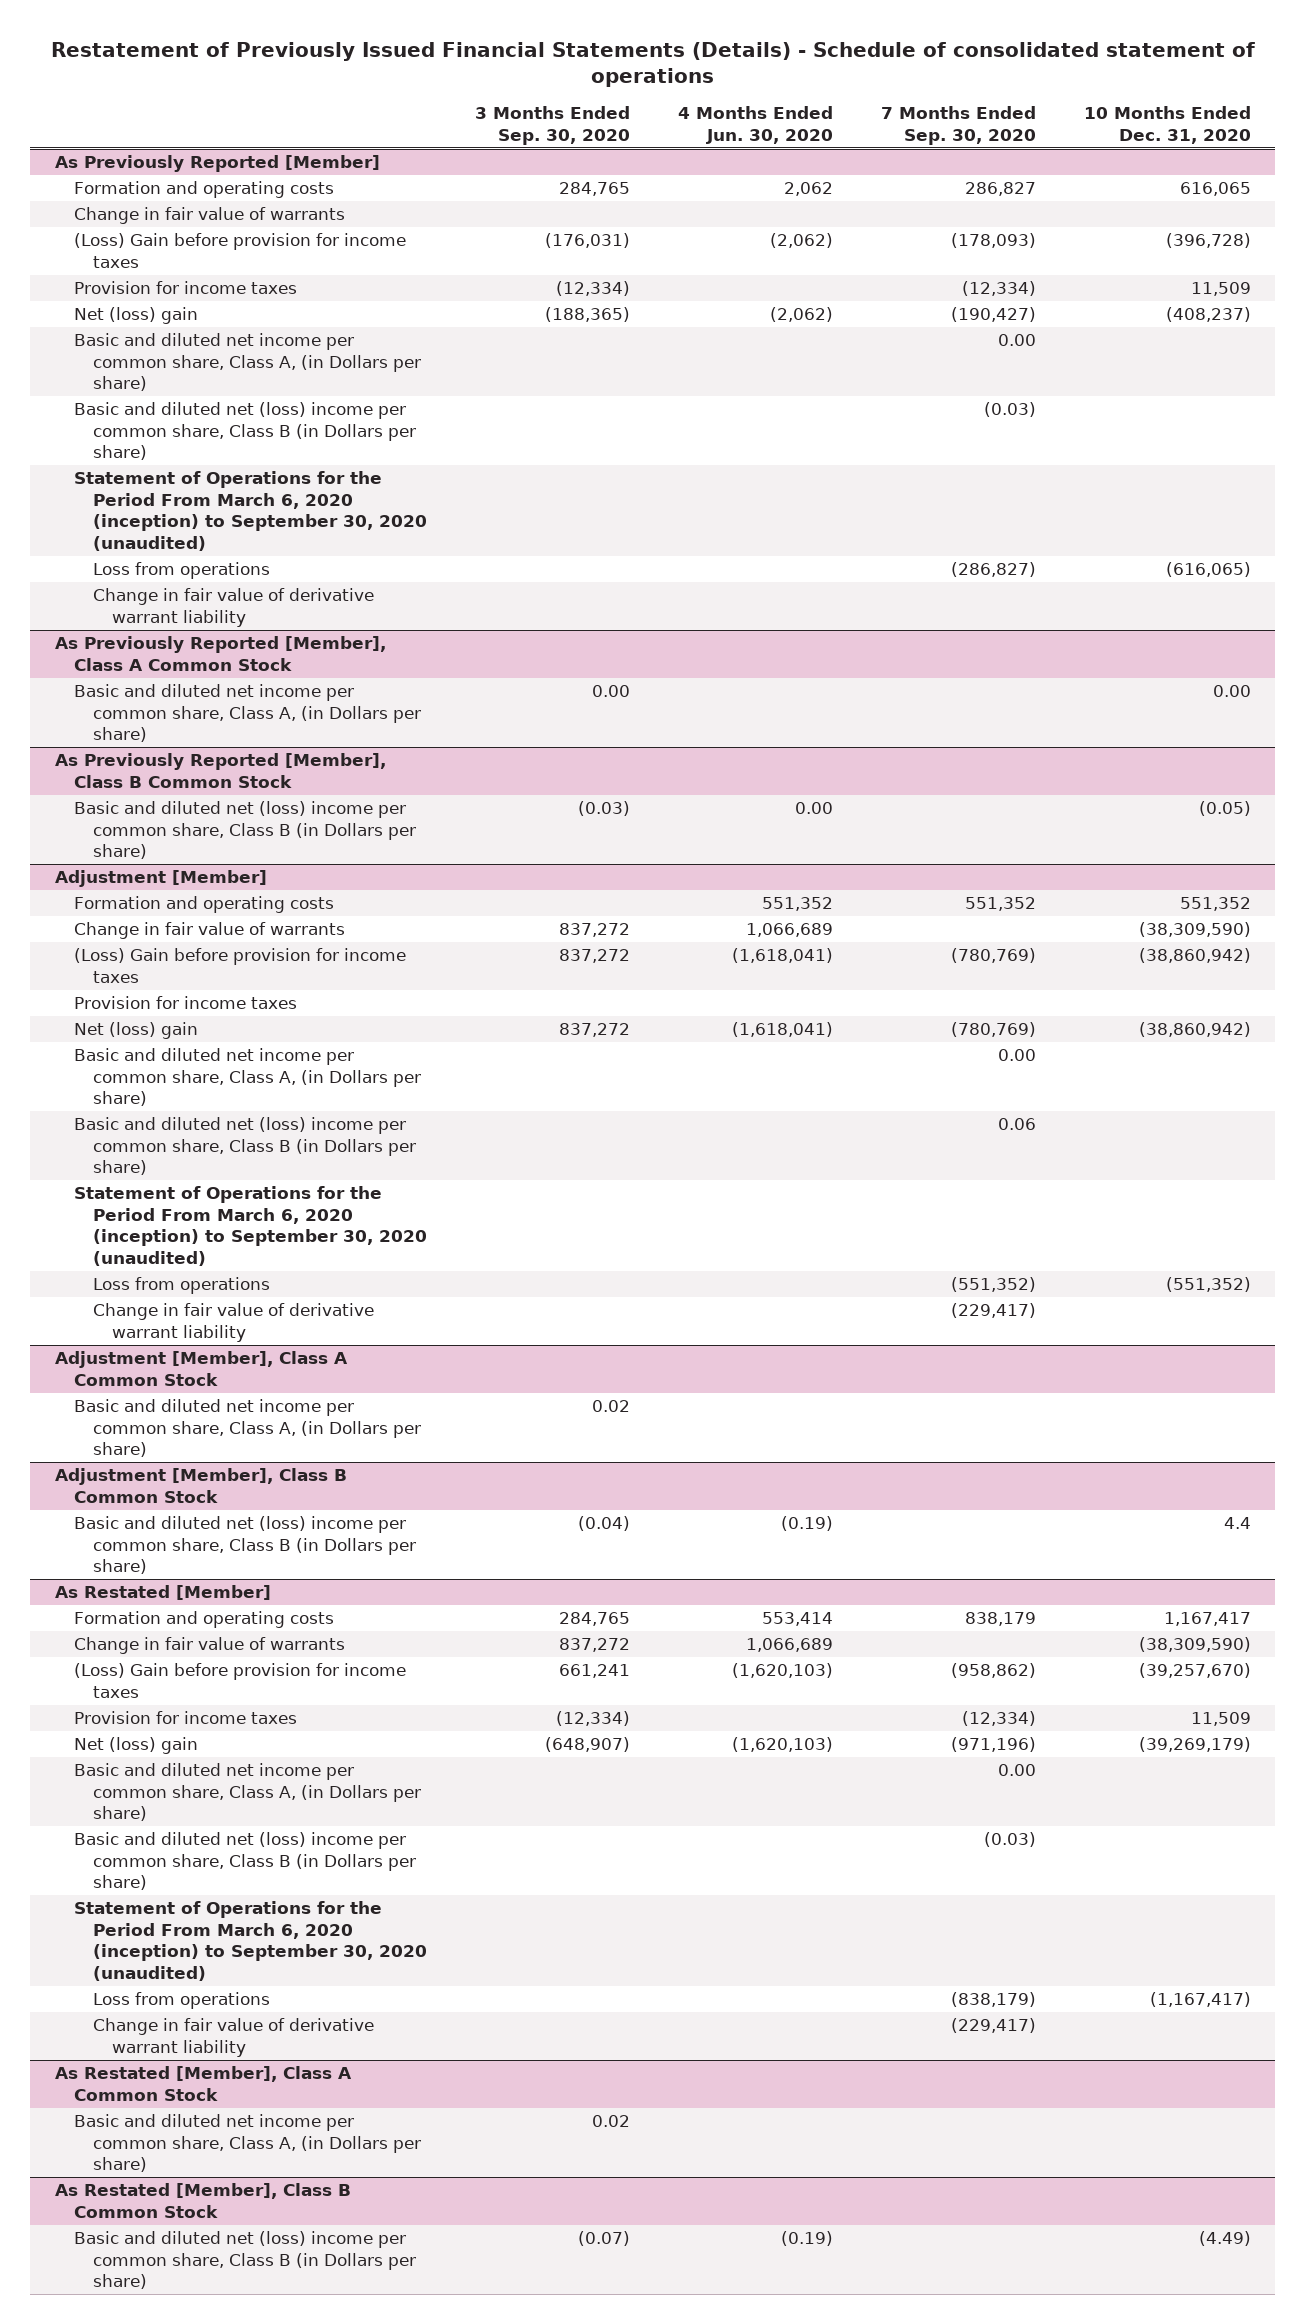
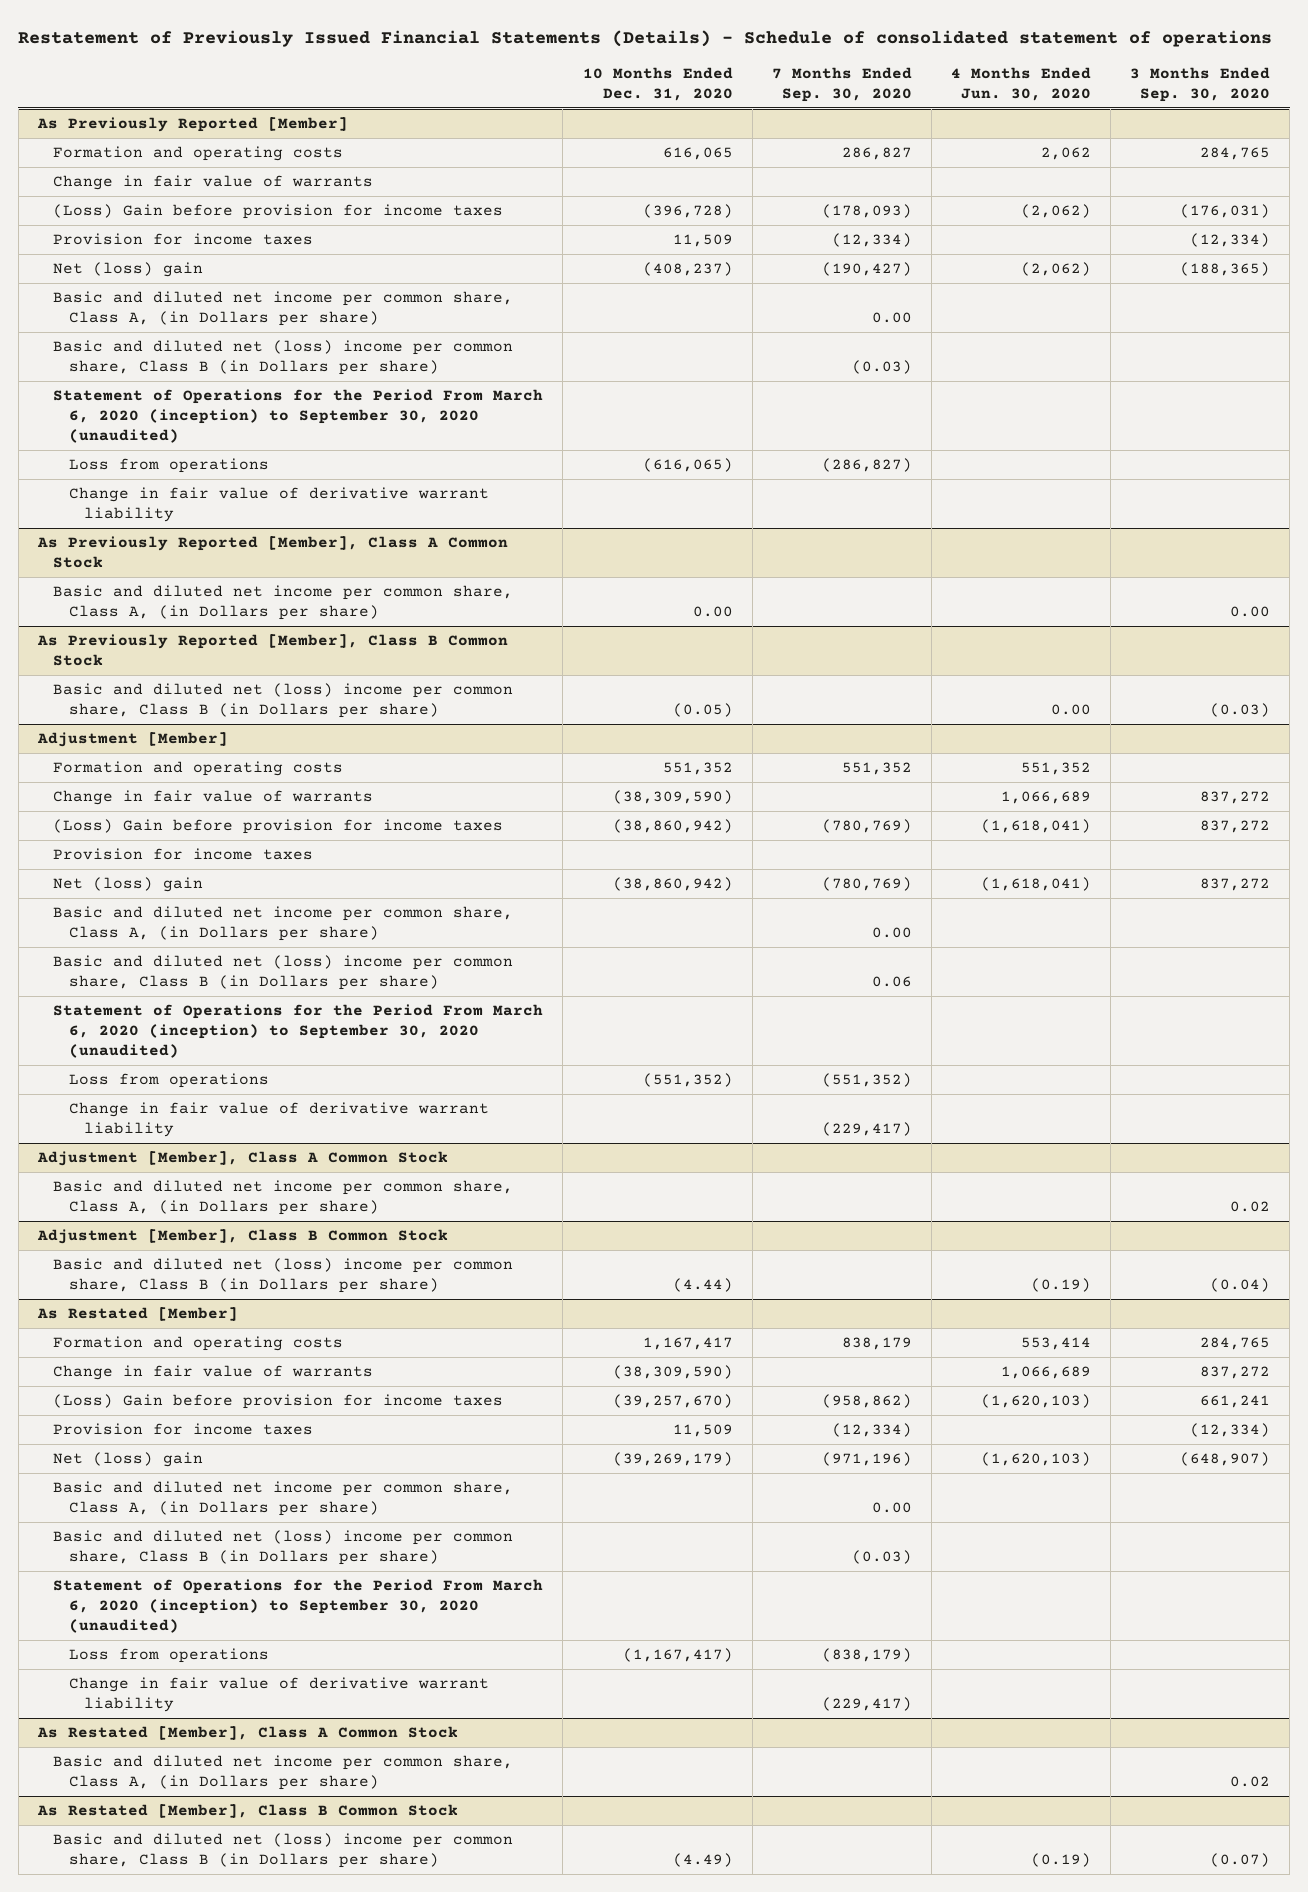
- | 3 Months Ended Sep. 30, 2020 | 4 Months Ended Jun. 30, 2020 | 7 Months Ended Sep. 30, 2020 | 10 Months Ended Dec. 31, 2020
+ | 10 Months Ended Dec. 31, 2020 | 7 Months Ended Sep. 30, 2020 | 4 Months Ended Jun. 30, 2020 | 3 Months Ended Sep. 30, 2020
@ Adjustment [Member], Class B Common Stock
- Basic and diluted net (loss) income per common share, Class B (in Dollars per share) | (0.04) | (0.19) | | 4.4
+ Basic and diluted net (loss) income per common share, Class B (in Dollars per share) | (4.44) | | (0.19) | (0.04)

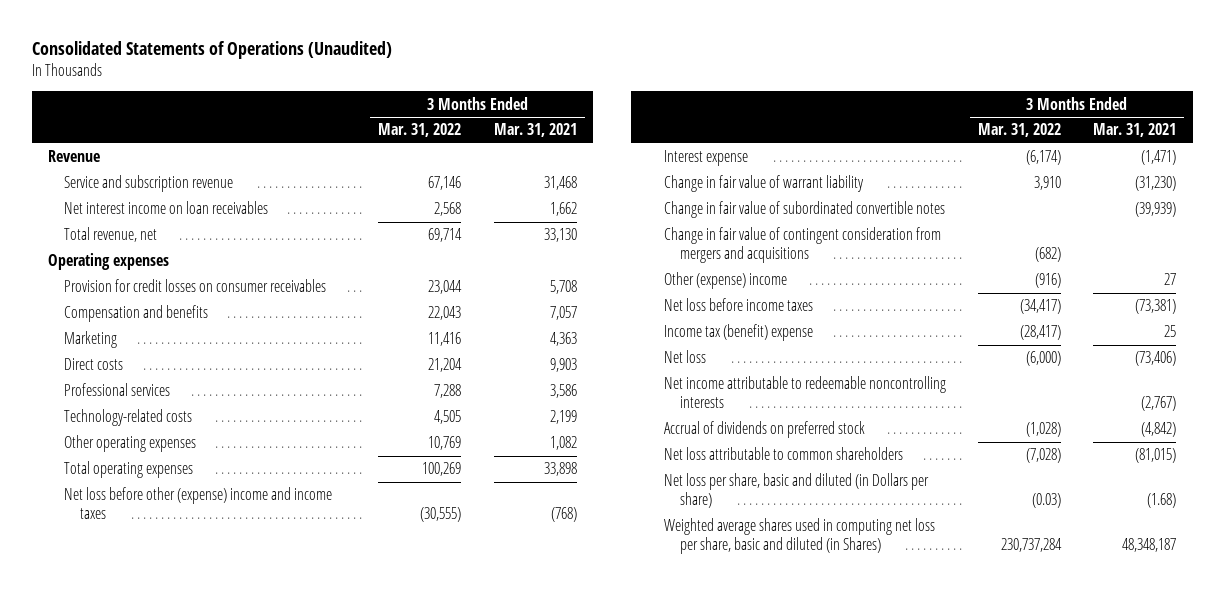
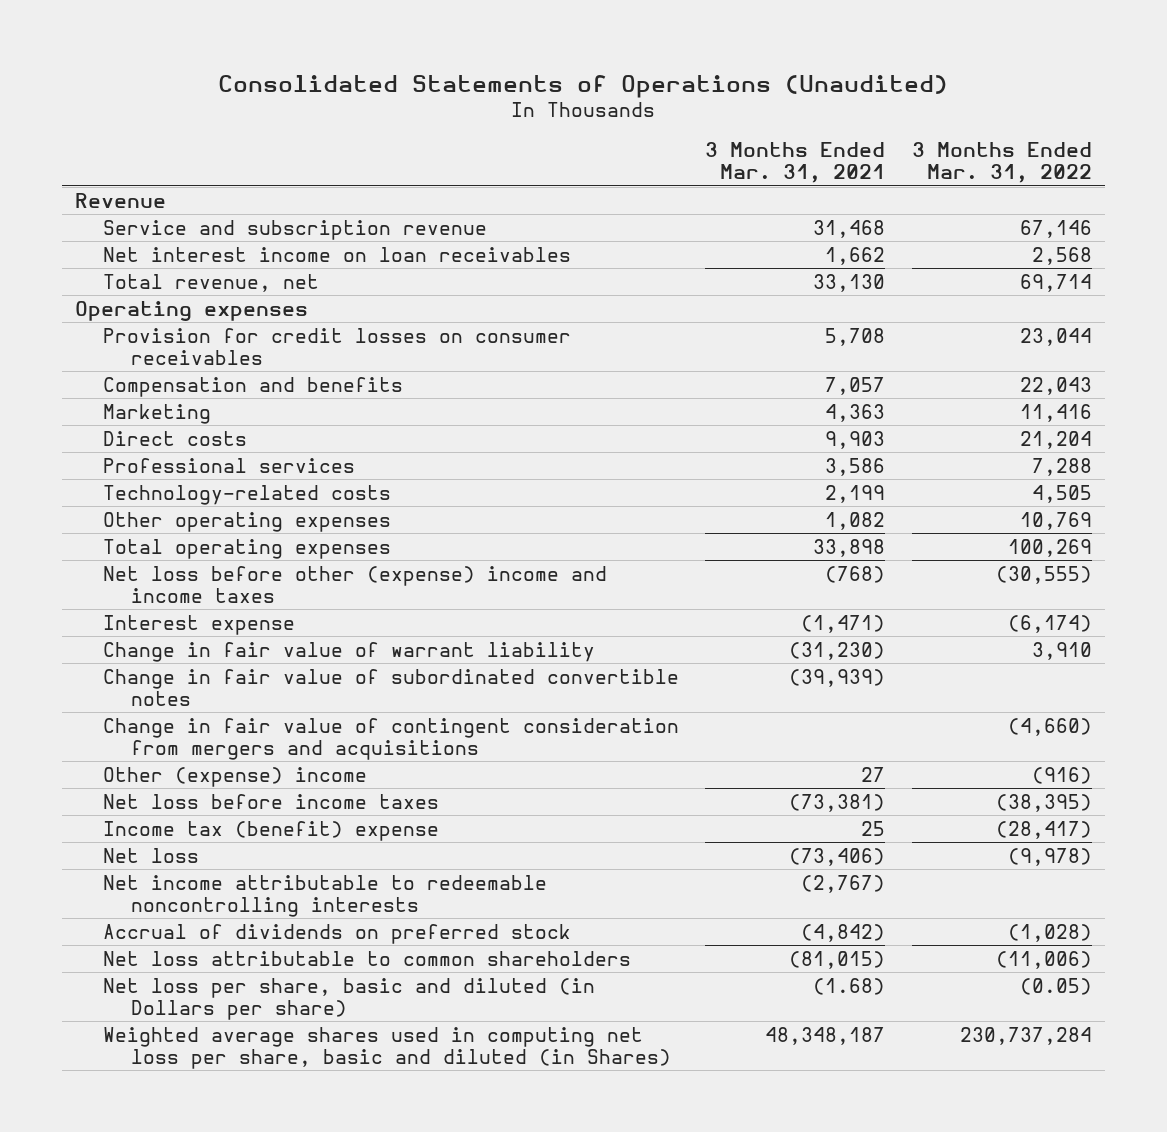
- | 3 Months Ended Mar. 31, 2022 | 3 Months Ended Mar. 31, 2021
+ | 3 Months Ended Mar. 31, 2021 | 3 Months Ended Mar. 31, 2022
- Change in fair value of contingent consideration from mergers and acquisitions | (682) |
+ Change in fair value of contingent consideration from mergers and acquisitions | | (4,660)
- Net loss before income taxes | (34,417) | (73,381)
+ Net loss before income taxes | (73,381) | (38,395)
- Net loss | (6,000) | (73,406)
+ Net loss | (73,406) | (9,978)
- Net loss attributable to common shareholders | (7,028) | (81,015)
- Net loss per share, basic and diluted (in Dollars per share) | (0.03) | (1.68)
+ Net loss attributable to common shareholders | (81,015) | (11,006)
+ Net loss per share, basic and diluted (in Dollars per share) | (1.68) | (0.05)

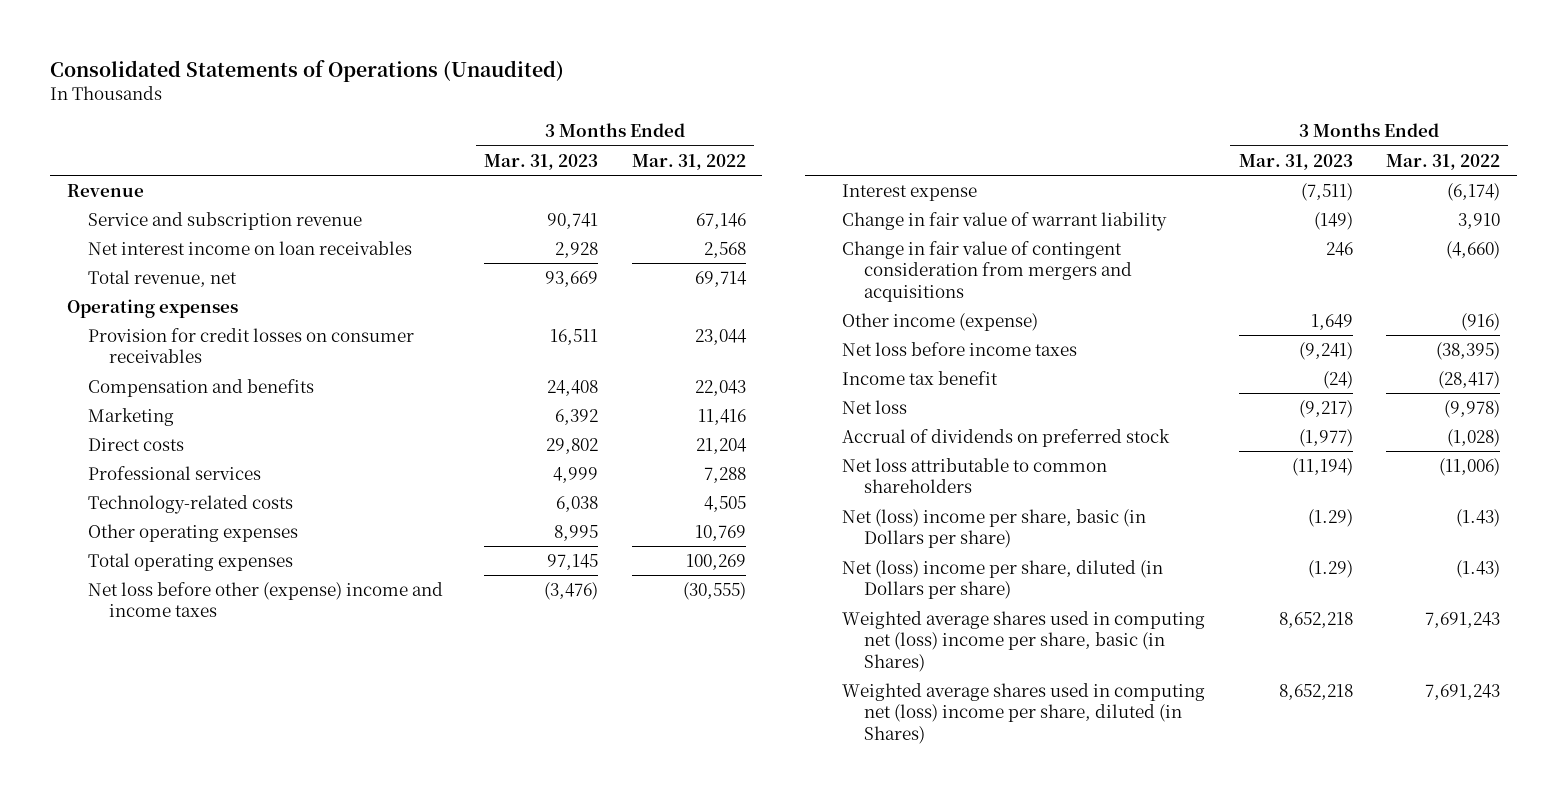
- | 3 Months Ended Mar. 31, 2021 | 3 Months Ended Mar. 31, 2022
+ | 3 Months Ended Mar. 31, 2023 | 3 Months Ended Mar. 31, 2022
- Change in fair value of subordinated convertible notes | (39,939) |
- Other (expense) income | 27 | (916)
+ Other income (expense) | 1,649 | (916)
- Income tax (benefit) expense | 25 | (28,417)
+ Income tax benefit | (24) | (28,417)
- Net income attributable to redeemable noncontrolling interests | (2,767) |
- Net loss per share, basic and diluted (in Dollars per share) | (1.68) | (0.05)
- Weighted average shares used in computing net loss per share, basic and diluted (in Shares) | 48,348,187 | 230,737,284
+ Net (loss) income per share, basic (in Dollars per share) | (1.29) | (1.43)
+ Net (loss) income per share, diluted (in Dollars per share) | (1.29) | (1.43)
+ Weighted average shares used in computing net (loss) income per share, basic (in Shares) | 8,652,218 | 7,691,243
+ Weighted average shares used in computing net (loss) income per share, diluted (in Shares) | 8,652,218 | 7,691,243

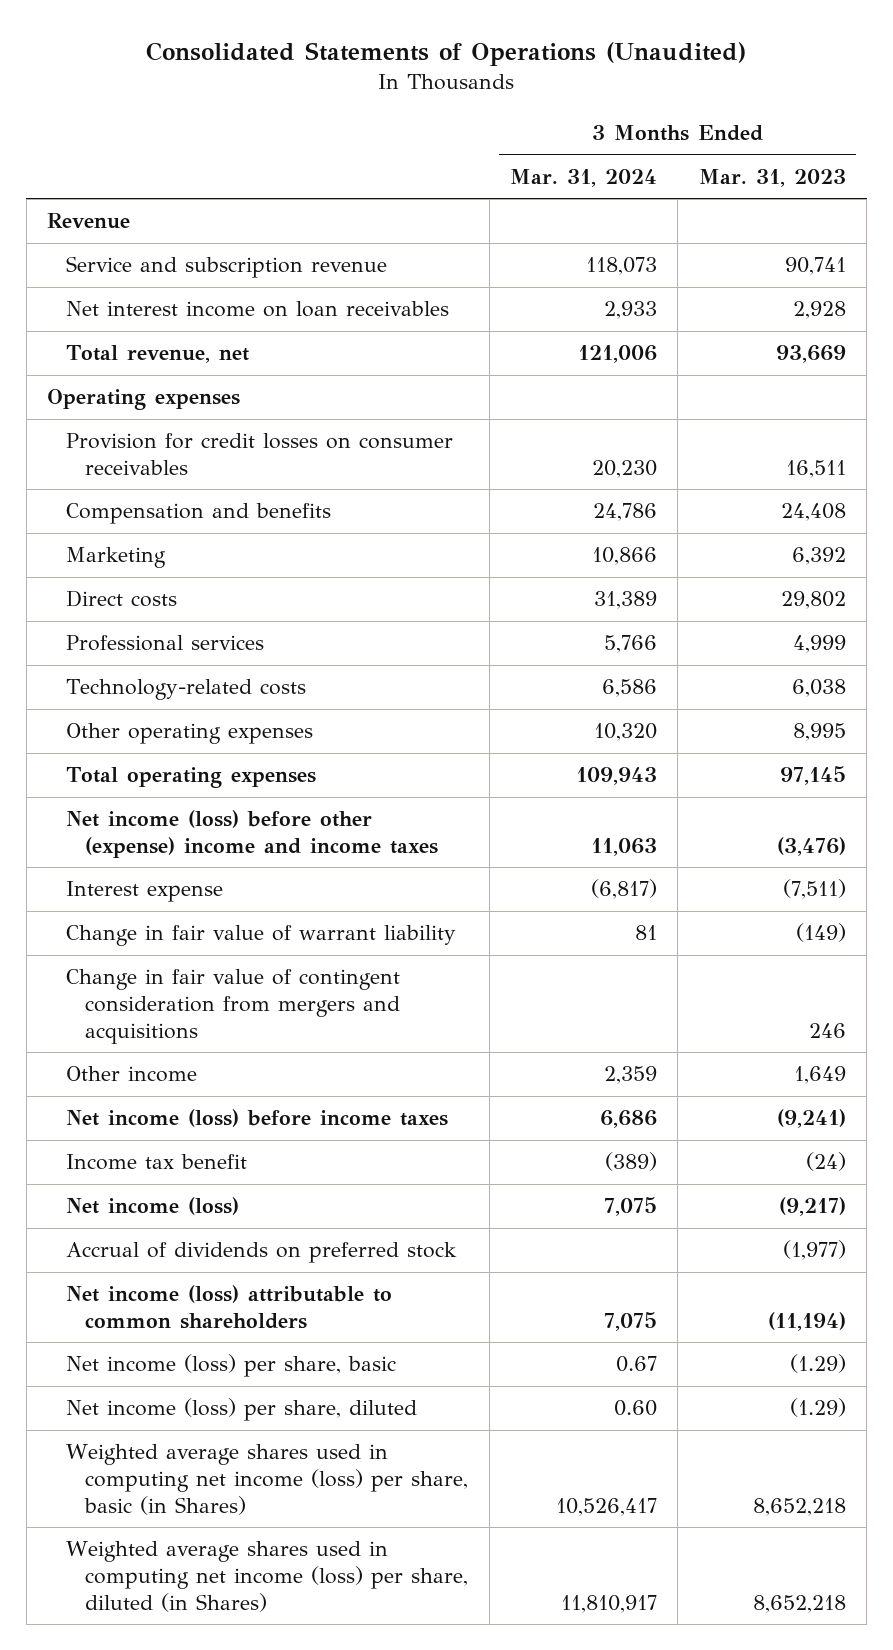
- | 3 Months Ended Mar. 31, 2023 | 3 Months Ended Mar. 31, 2022
+ | 3 Months Ended Mar. 31, 2024 | 3 Months Ended Mar. 31, 2023
- Net loss before other (expense) income and income taxes | (3,476) | (30,555)
+ Net income (loss) before other (expense) income and income taxes | 11,063 | (3,476)
- Other income (expense) | 1,649 | (916)
- Net loss before income taxes | (9,241) | (38,395)
+ Other income | 2,359 | 1,649
+ Net income (loss) before income taxes | 6,686 | (9,241)
- Net loss | (9,217) | (9,978)
+ Net income (loss) | 7,075 | (9,217)
- Net loss attributable to common shareholders | (11,194) | (11,006)
- Net (loss) income per share, basic (in Dollars per share) | (1.29) | (1.43)
- Net (loss) income per share, diluted (in Dollars per share) | (1.29) | (1.43)
- Weighted average shares used in computing net (loss) income per share, basic (in Shares) | 8,652,218 | 7,691,243
- Weighted average shares used in computing net (loss) income per share, diluted (in Shares) | 8,652,218 | 7,691,243
+ Net income (loss) attributable to common shareholders | 7,075 | (11,194)
+ Net income (loss) per share, basic | 0.67 | (1.29)
+ Net income (loss) per share, diluted | 0.60 | (1.29)
+ Weighted average shares used in computing net income (loss) per share, basic (in Shares) | 10,526,417 | 8,652,218
+ Weighted average shares used in computing net income (loss) per share, diluted (in Shares) | 11,810,917 | 8,652,218

